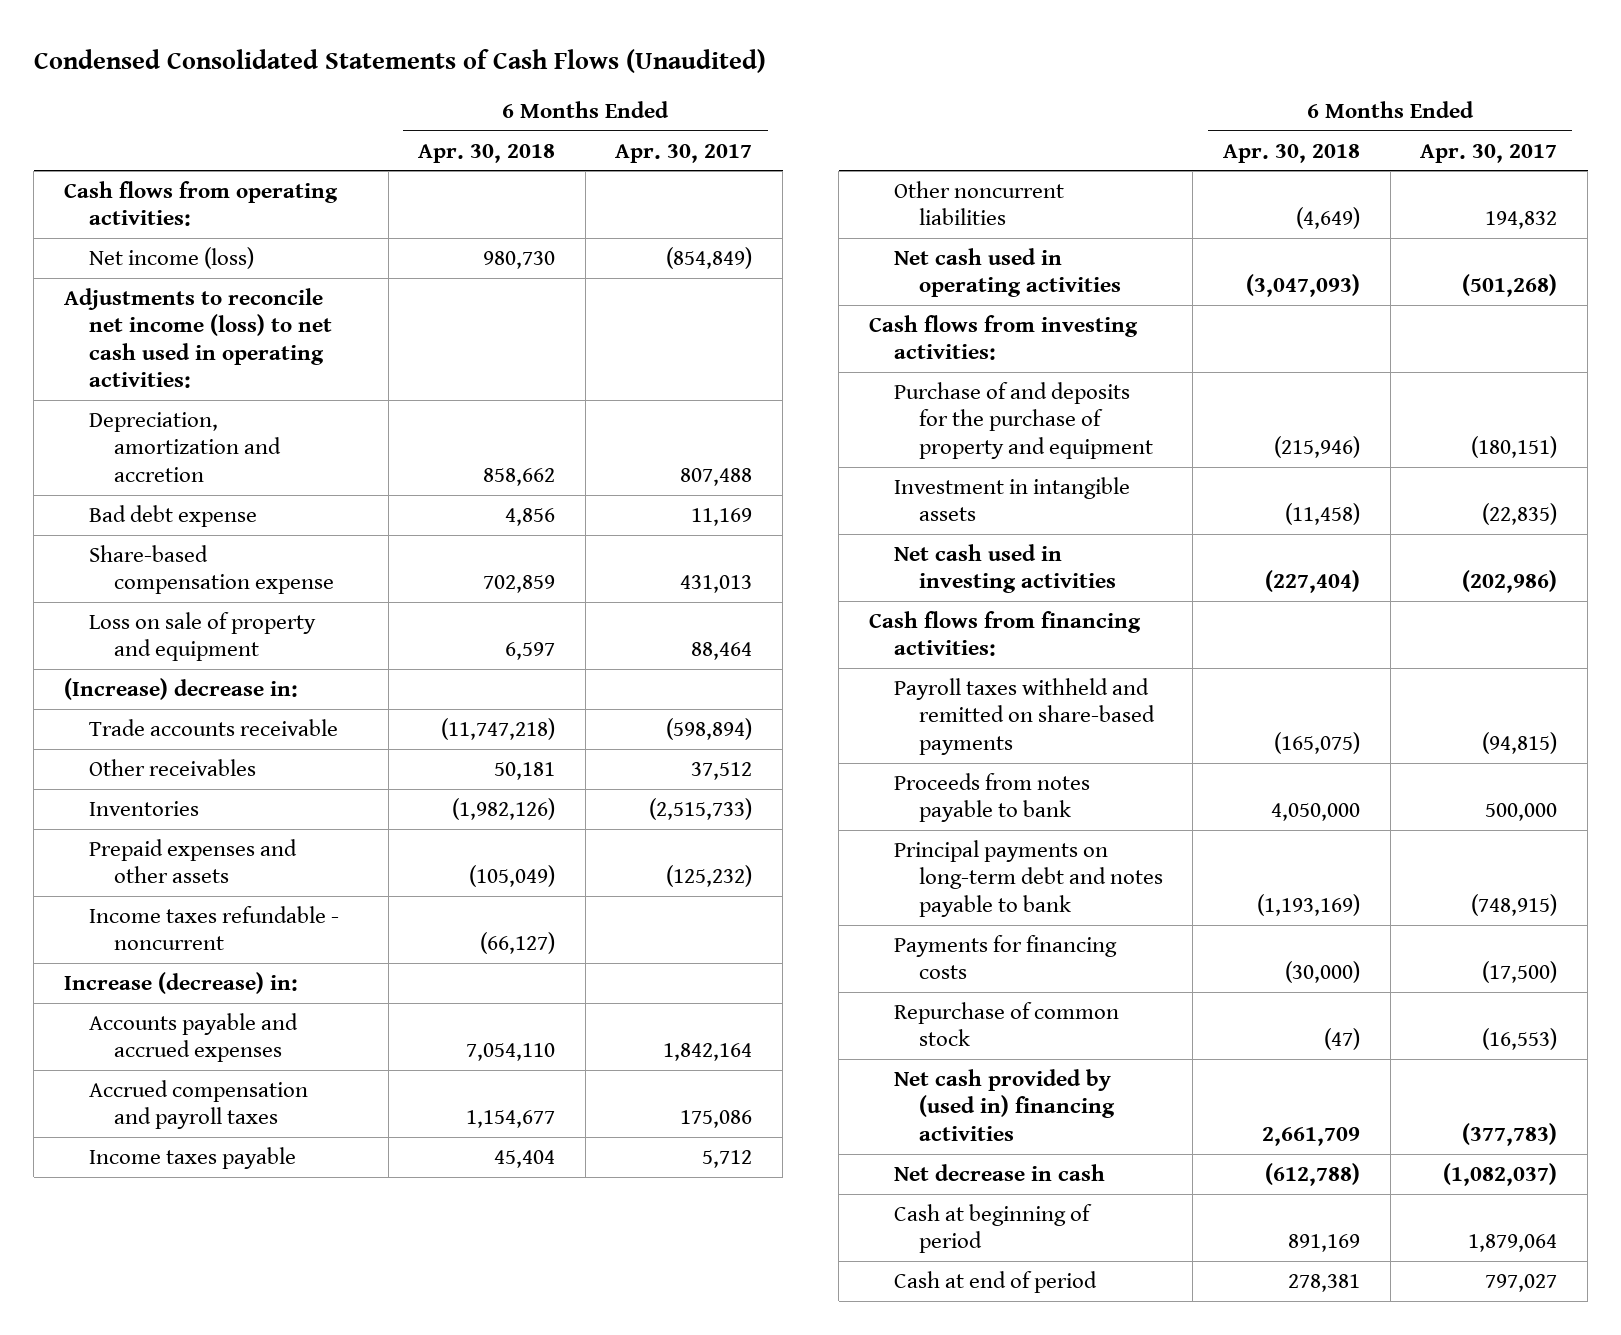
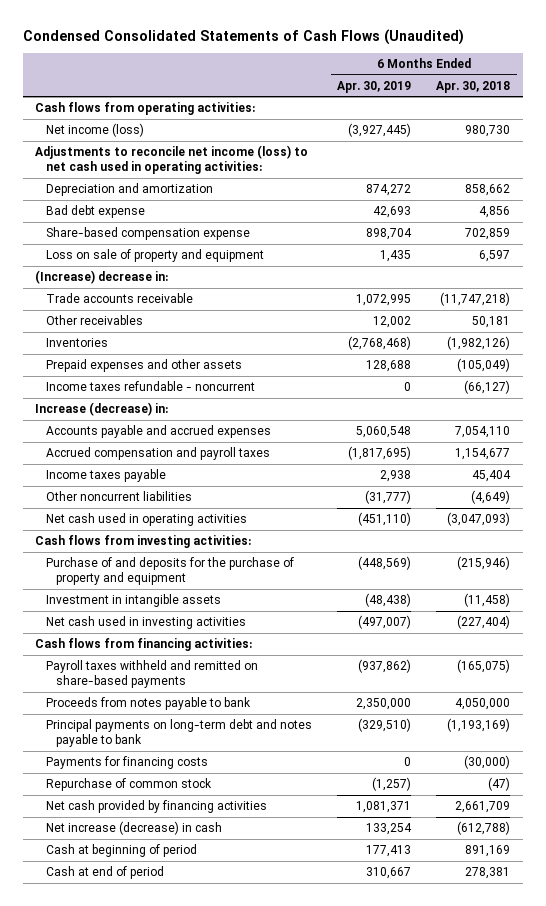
- | 6 Months Ended Apr. 30, 2018 | 6 Months Ended Apr. 30, 2017
+ | 6 Months Ended Apr. 30, 2019 | 6 Months Ended Apr. 30, 2018
- Depreciation, amortization and accretion | 858,662 | 807,488
+ Depreciation and amortization | 874,272 | 858,662
- Net cash provided by (used in) financing activities | 2,661,709 | (377,783)
- Net decrease in cash | (612,788) | (1,082,037)
+ Net cash provided by financing activities | 1,081,371 | 2,661,709
+ Net increase (decrease) in cash | 133,254 | (612,788)

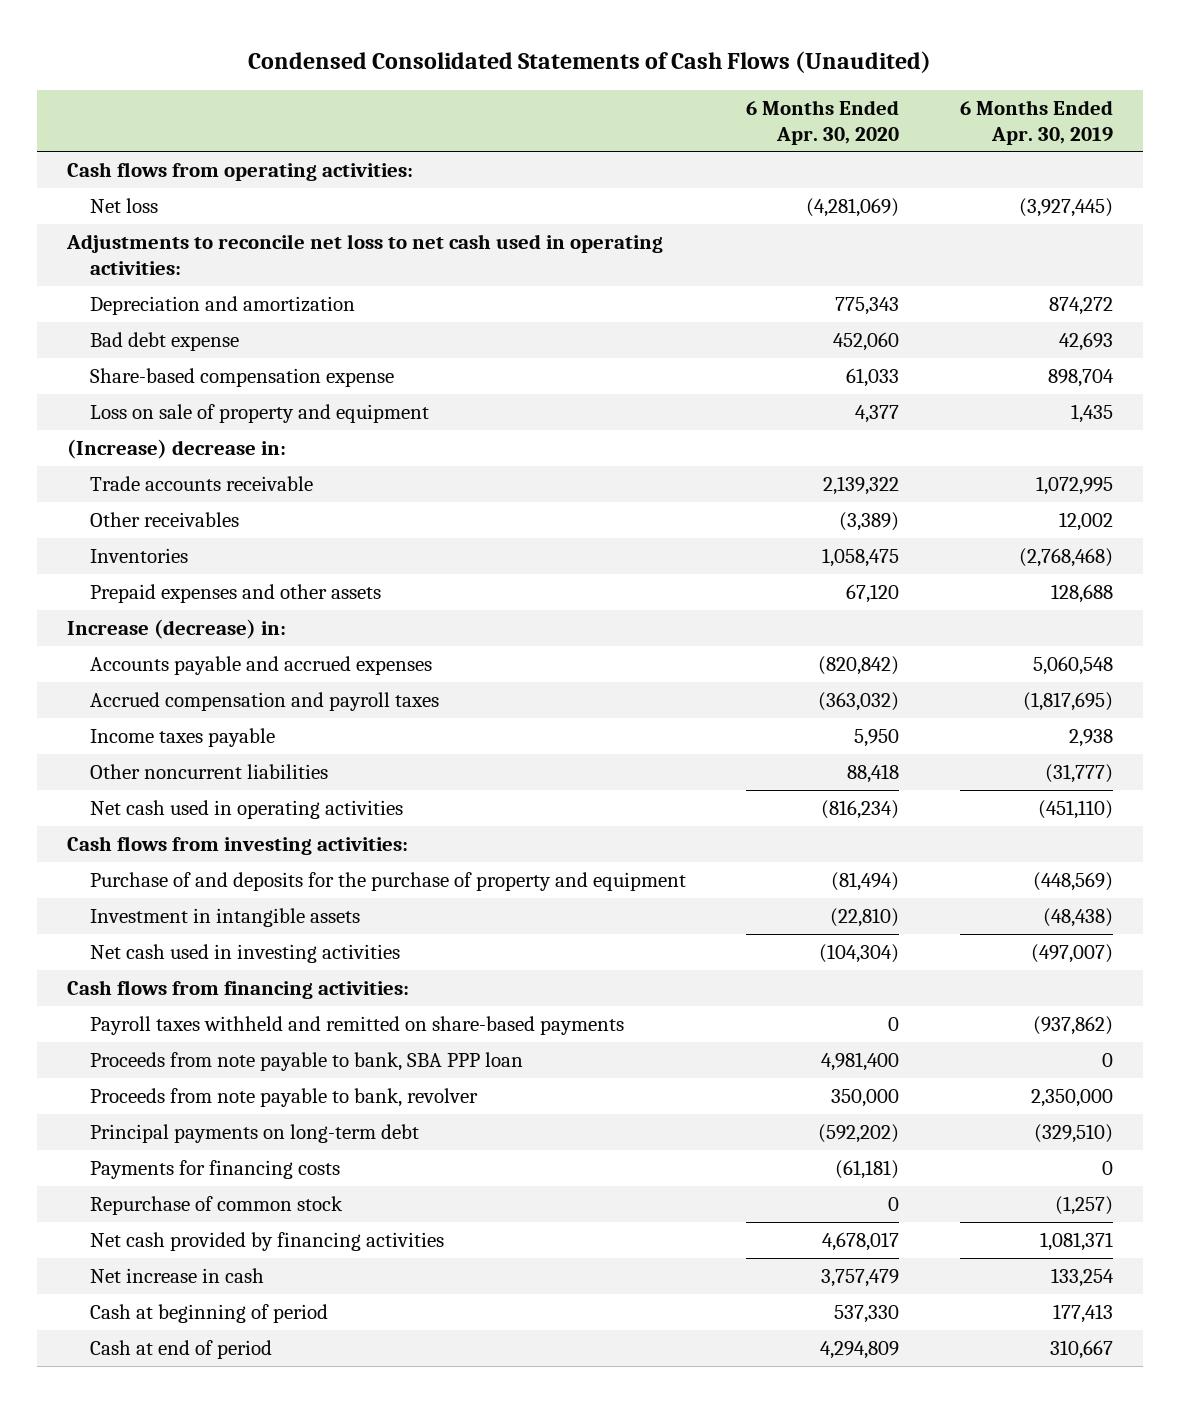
- | 6 Months Ended Apr. 30, 2019 | 6 Months Ended Apr. 30, 2018
+ | 6 Months Ended Apr. 30, 2020 | 6 Months Ended Apr. 30, 2019
- Net income (loss) | (3,927,445) | 980,730
- Adjustments to reconcile net income (loss) to net cash used in operating activities:
+ Net loss | (4,281,069) | (3,927,445)
+ Adjustments to reconcile net loss to net cash used in operating activities:
- Income taxes refundable - noncurrent | 0 | (66,127)
- Proceeds from notes payable to bank | 2,350,000 | 4,050,000
- Principal payments on long-term debt and notes payable to bank | (329,510) | (1,193,169)
+ Proceeds from note payable to bank, SBA PPP loan | 4,981,400 | 0
+ Proceeds from note payable to bank, revolver | 350,000 | 2,350,000
+ Principal payments on long-term debt | (592,202) | (329,510)
- Net increase (decrease) in cash | 133,254 | (612,788)
+ Net increase in cash | 3,757,479 | 133,254

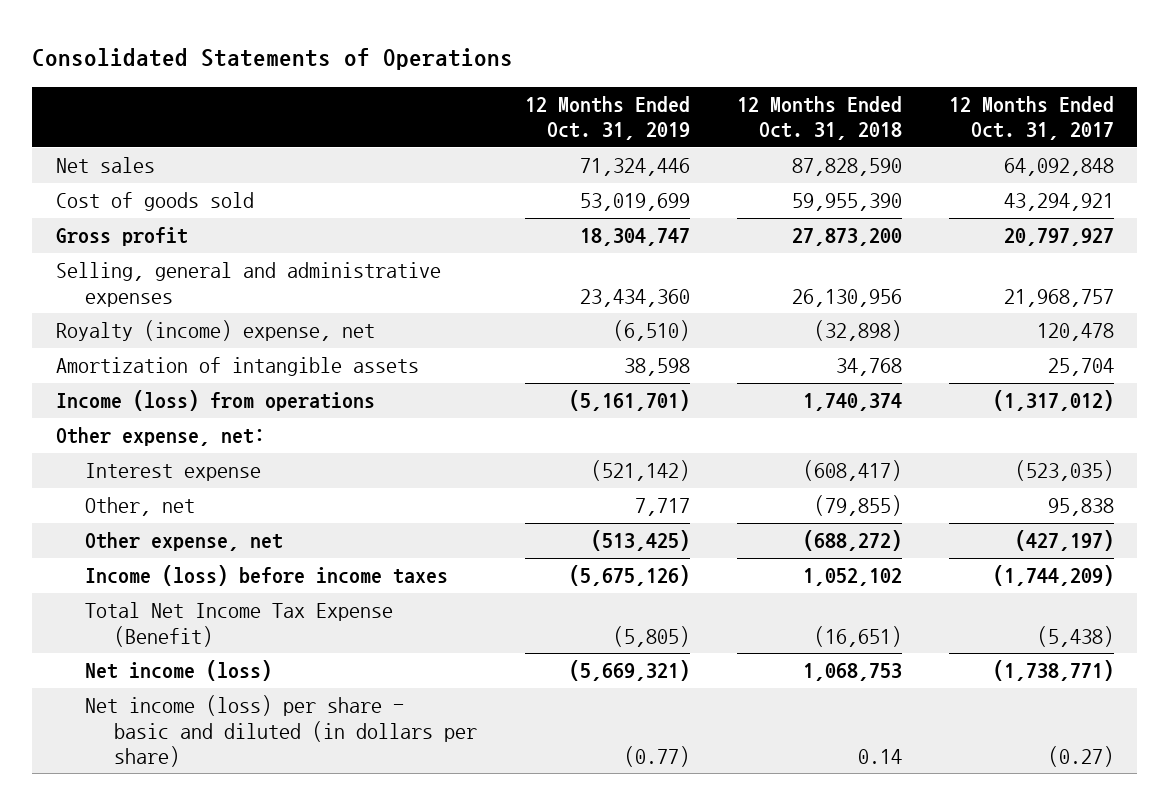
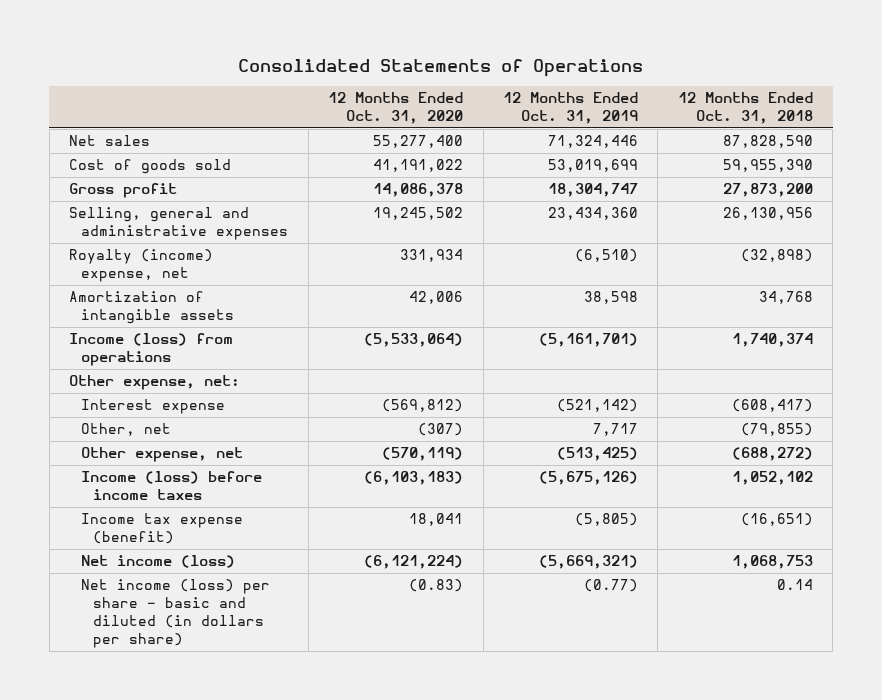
- | 12 Months Ended Oct. 31, 2019 | 12 Months Ended Oct. 31, 2018 | 12 Months Ended Oct. 31, 2017
+ | 12 Months Ended Oct. 31, 2020 | 12 Months Ended Oct. 31, 2019 | 12 Months Ended Oct. 31, 2018
- Total Net Income Tax Expense (Benefit) | (5,805) | (16,651) | (5,438)
+ Income tax expense (benefit) | 18,041 | (5,805) | (16,651)

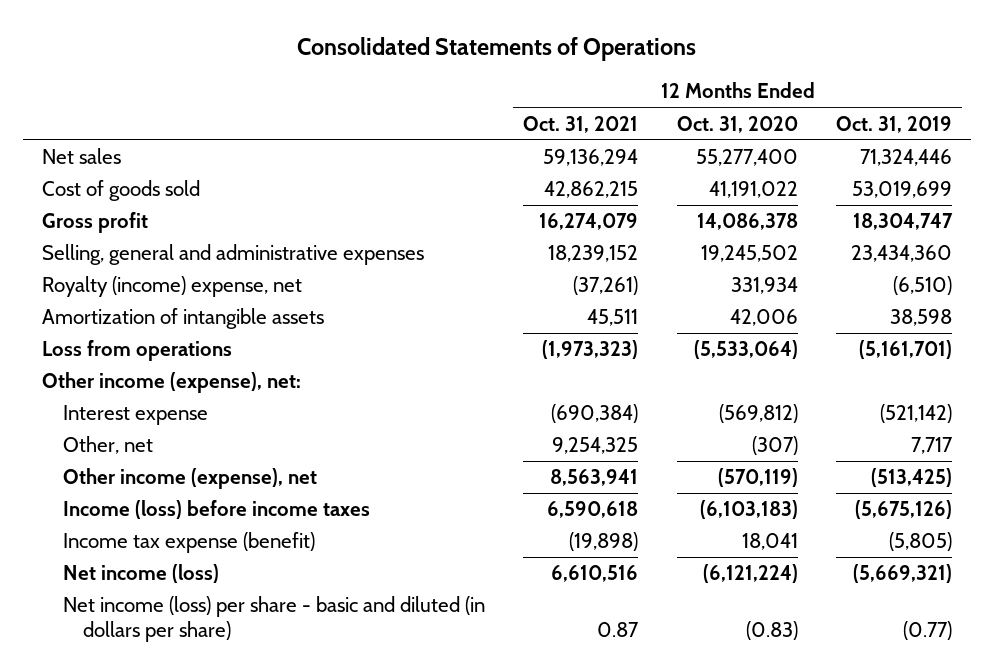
- | 12 Months Ended Oct. 31, 2020 | 12 Months Ended Oct. 31, 2019 | 12 Months Ended Oct. 31, 2018
+ | 12 Months Ended Oct. 31, 2021 | 12 Months Ended Oct. 31, 2020 | 12 Months Ended Oct. 31, 2019
- Income (loss) from operations | (5,533,064) | (5,161,701) | 1,740,374
- Other expense, net:
+ Loss from operations | (1,973,323) | (5,533,064) | (5,161,701)
+ Other income (expense), net:
- Other expense, net | (570,119) | (513,425) | (688,272)
+ Other income (expense), net | 8,563,941 | (570,119) | (513,425)

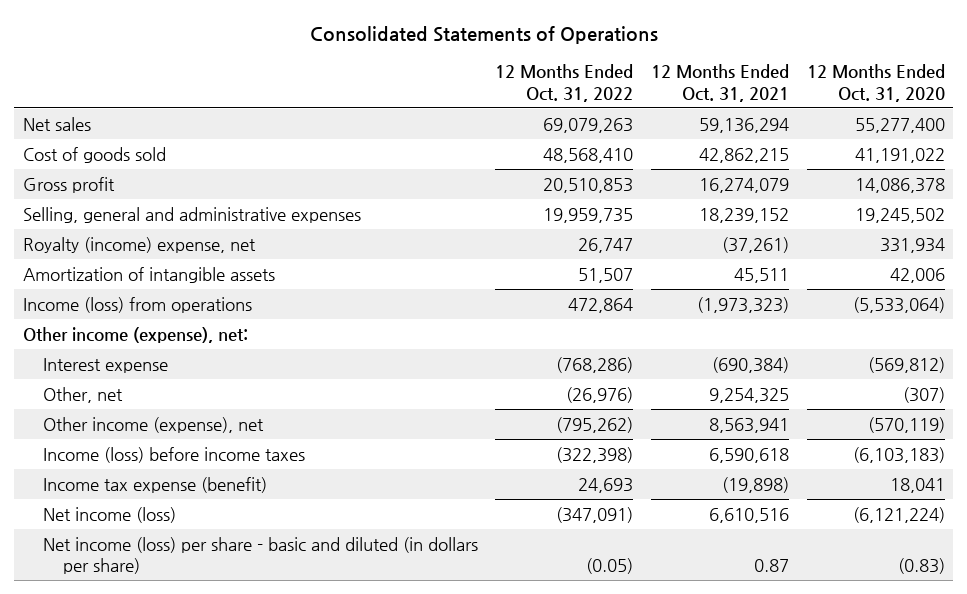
- | 12 Months Ended Oct. 31, 2021 | 12 Months Ended Oct. 31, 2020 | 12 Months Ended Oct. 31, 2019
+ | 12 Months Ended Oct. 31, 2022 | 12 Months Ended Oct. 31, 2021 | 12 Months Ended Oct. 31, 2020
- Loss from operations | (1,973,323) | (5,533,064) | (5,161,701)
+ Income (loss) from operations | 472,864 | (1,973,323) | (5,533,064)

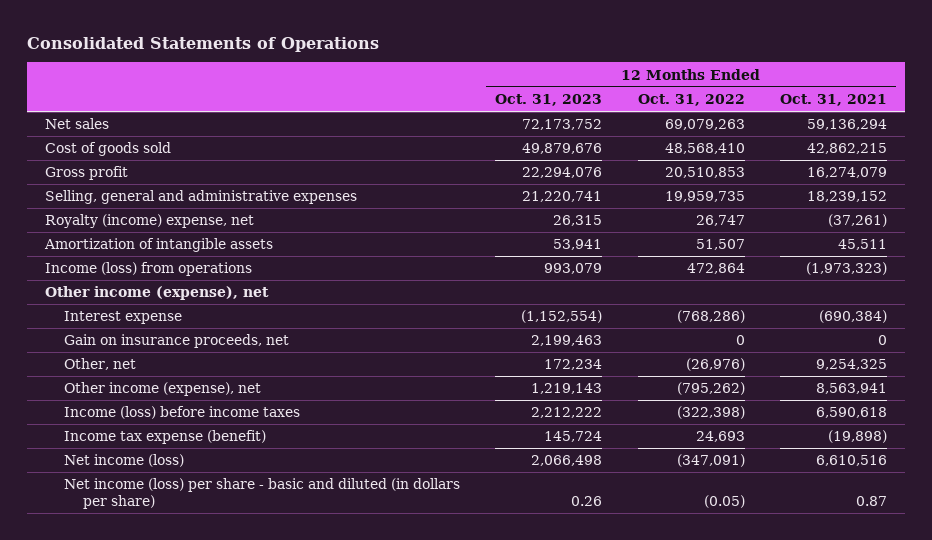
- | 12 Months Ended Oct. 31, 2022 | 12 Months Ended Oct. 31, 2021 | 12 Months Ended Oct. 31, 2020
+ | 12 Months Ended Oct. 31, 2023 | 12 Months Ended Oct. 31, 2022 | 12 Months Ended Oct. 31, 2021
- Other income (expense), net:
+ Other income (expense), net
+ Gain on insurance proceeds, net | 2,199,463 | 0 | 0

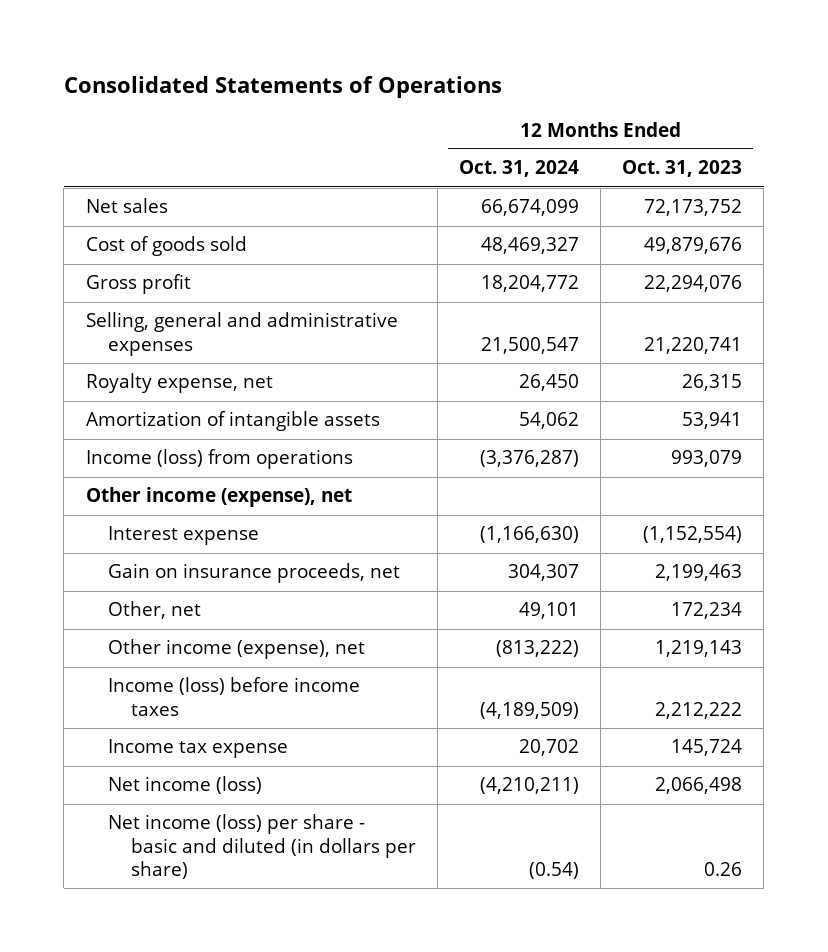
- | 12 Months Ended Oct. 31, 2023 | 12 Months Ended Oct. 31, 2022 | 12 Months Ended Oct. 31, 2021
+ | 12 Months Ended Oct. 31, 2024 | 12 Months Ended Oct. 31, 2023
- Royalty (income) expense, net | 26,315 | 26,747 | (37,261)
+ Royalty expense, net | 26,450 | 26,315
- Income tax expense (benefit) | 145,724 | 24,693 | (19,898)
+ Income tax expense | 20,702 | 145,724

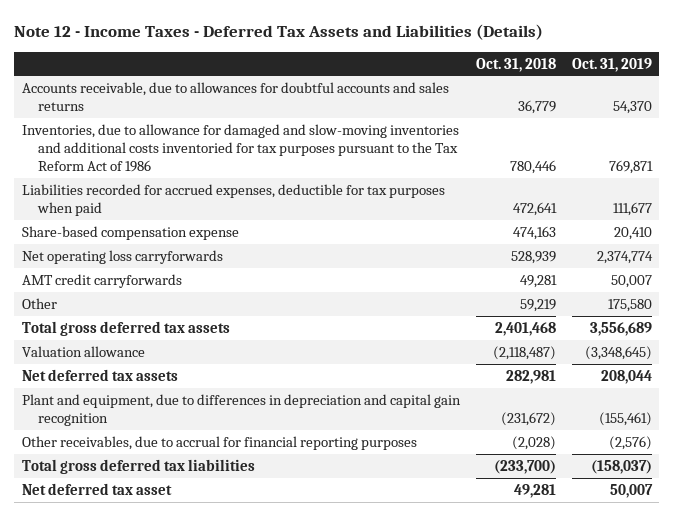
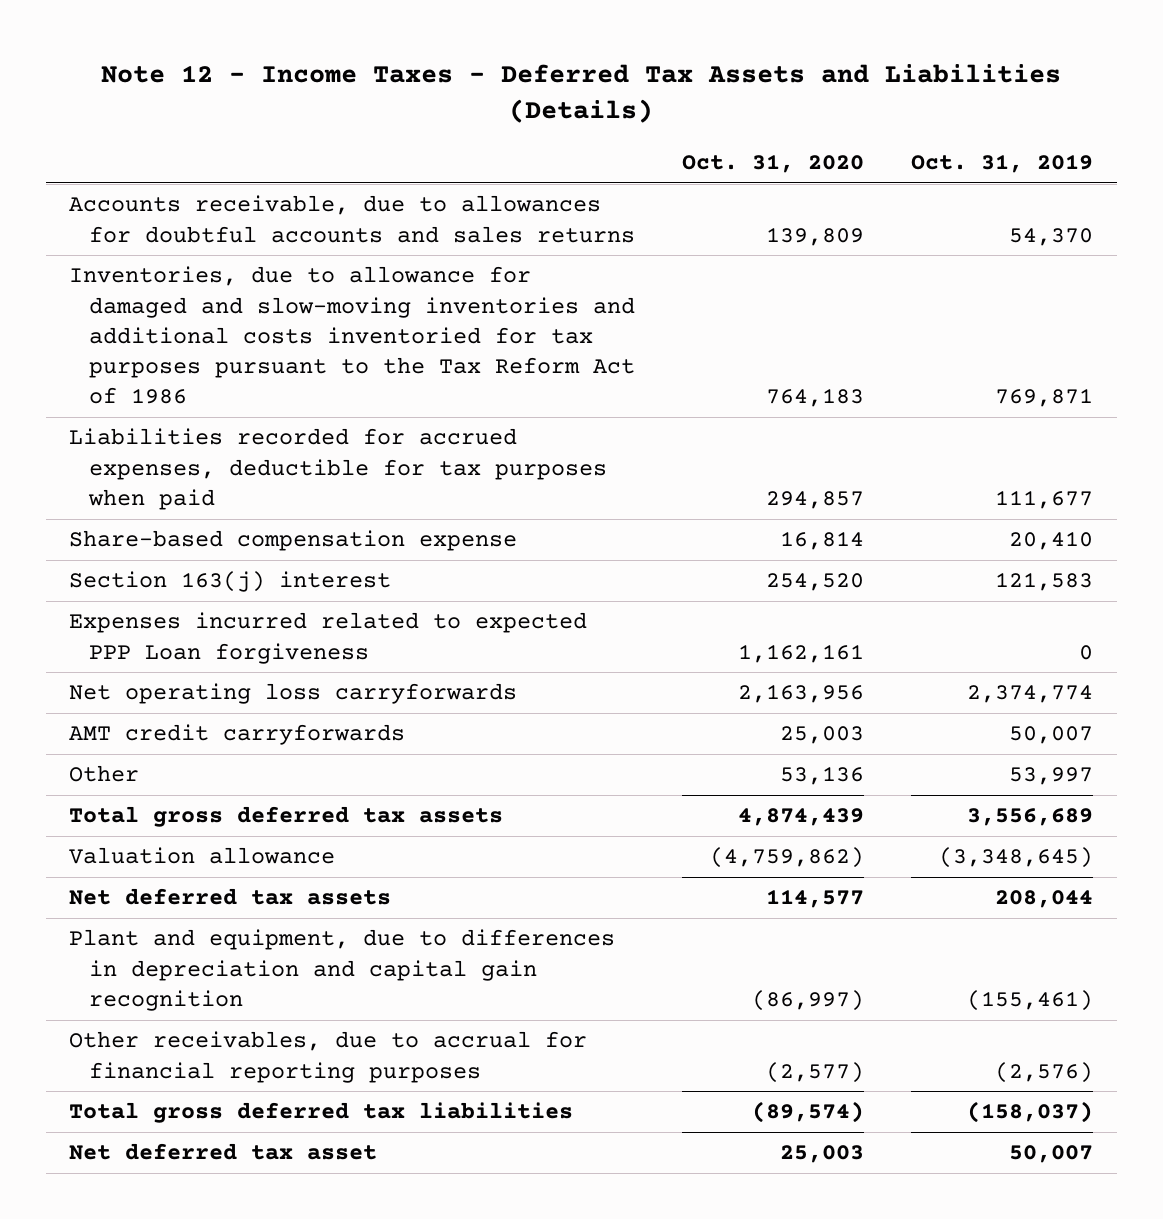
- | Oct. 31, 2018 | Oct. 31, 2019
+ | Oct. 31, 2020 | Oct. 31, 2019
+ Section 163(j) interest | 254,520 | 121,583
+ Expenses incurred related to expected PPP Loan forgiveness | 1,162,161 | 0
- Other | 59,219 | 175,580
+ Other | 53,136 | 53,997

